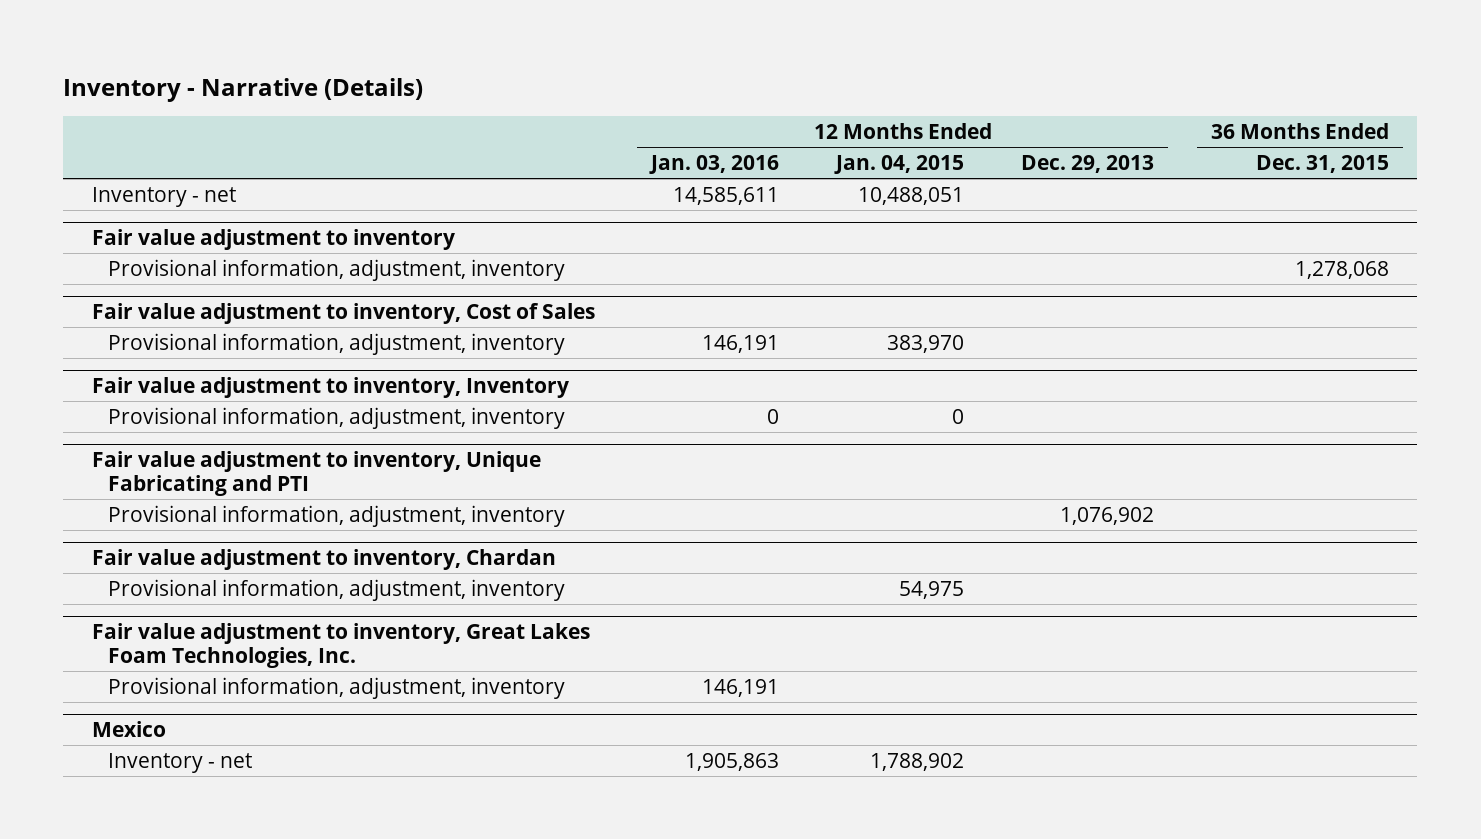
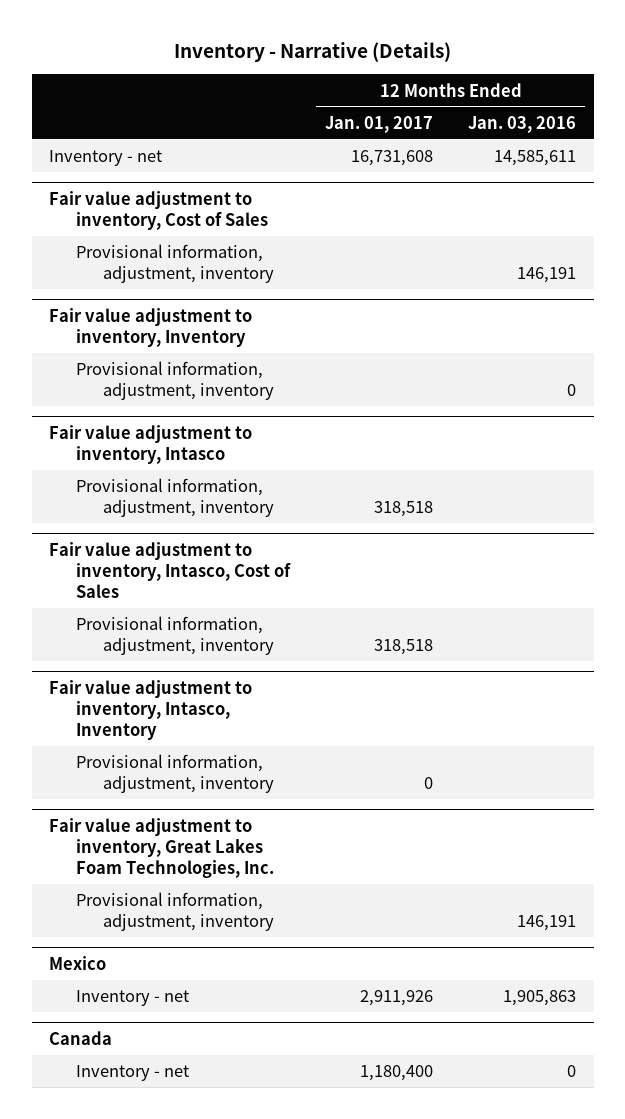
- | 12 Months Ended Jan. 03, 2016 | 12 Months Ended Jan. 04, 2015 | 12 Months Ended Dec. 29, 2013 | 36 Months Ended Dec. 31, 2015
+ | 12 Months Ended Jan. 01, 2017 | 12 Months Ended Jan. 03, 2016
- Fair value adjustment to inventory
- Provisional information, adjustment, inventory | | | | 1,278,068
- Fair value adjustment to inventory, Unique Fabricating and PTI
+ Fair value adjustment to inventory, Intasco
- Fair value adjustment to inventory, Chardan
+ Fair value adjustment to inventory, Intasco, Cost of Sales
+ Fair value adjustment to inventory, Intasco, Inventory
+ Provisional information, adjustment, inventory | 0 |
+ Canada
+ Inventory - net | 1,180,400 | 0

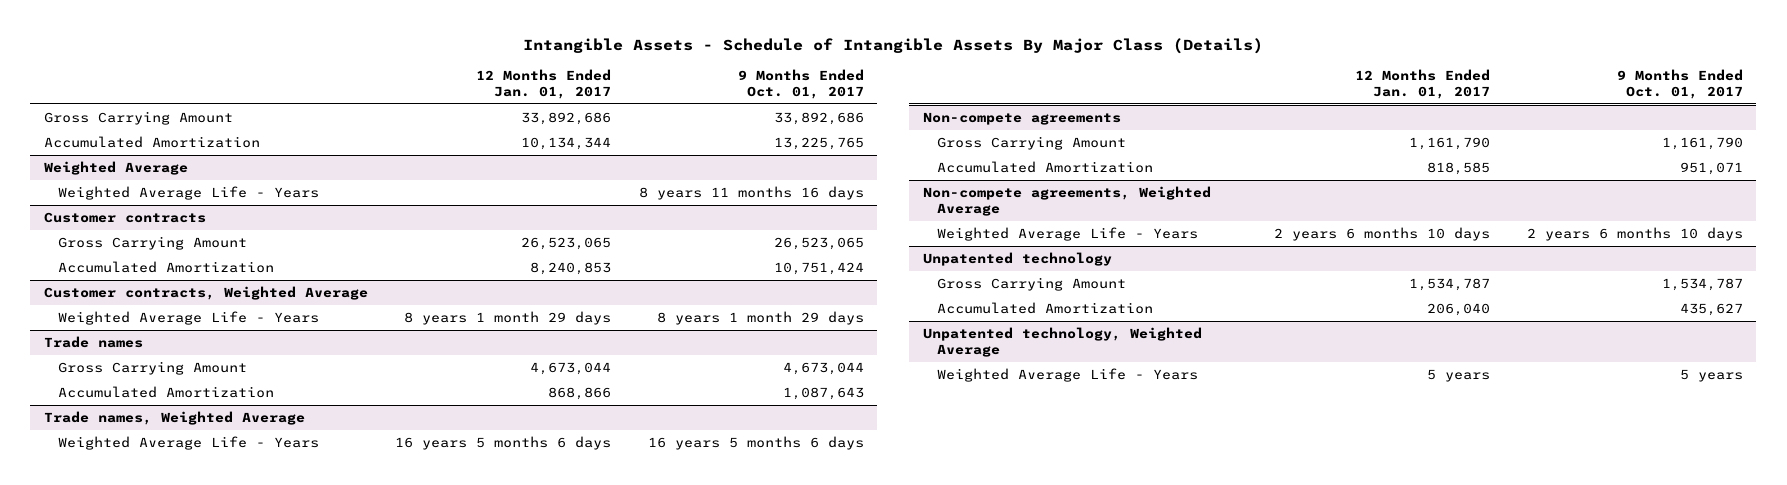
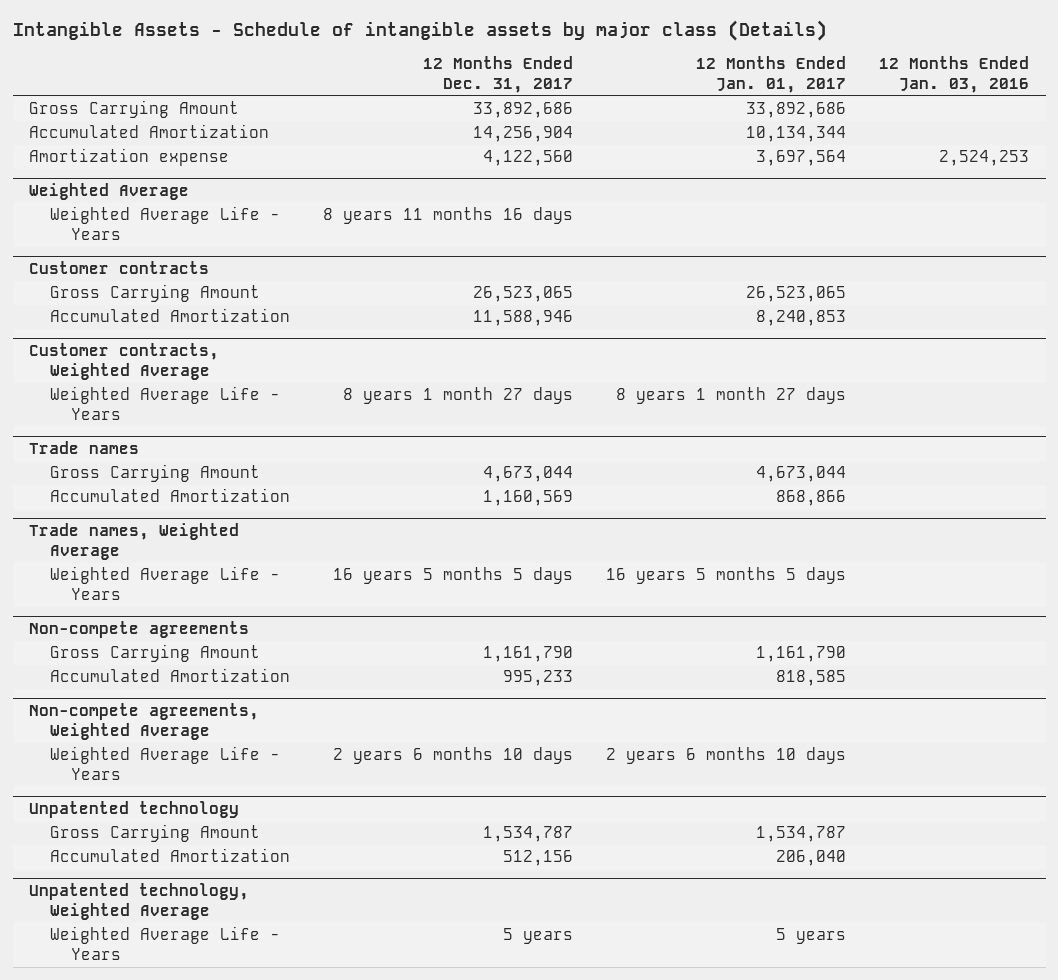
- Intangible Assets - Schedule of Intangible Assets By Major Class (Details)
+ Intangible Assets - Schedule of intangible assets by major class (Details)
- | 12 Months Ended Jan. 01, 2017 | 9 Months Ended Oct. 01, 2017
+ | 12 Months Ended Dec. 31, 2017 | 12 Months Ended Jan. 01, 2017 | 12 Months Ended Jan. 03, 2016
+ Amortization expense | 4,122,560 | 3,697,564 | 2,524,253
@ Customer contracts, Weighted Average
- Weighted Average Life - Years | 8 years 1 month 29 days | 8 years 1 month 29 days
+ Weighted Average Life - Years | 8 years 1 month 27 days | 8 years 1 month 27 days |
@ Trade names, Weighted Average
- Weighted Average Life - Years | 16 years 5 months 6 days | 16 years 5 months 6 days
+ Weighted Average Life - Years | 16 years 5 months 5 days | 16 years 5 months 5 days |

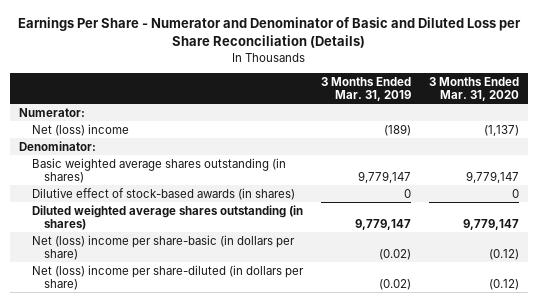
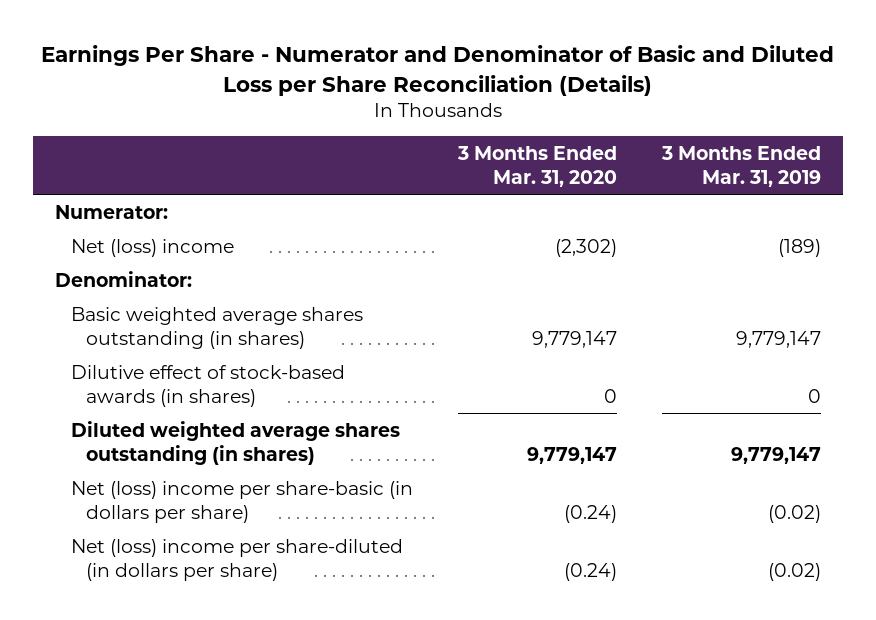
- | 3 Months Ended Mar. 31, 2019 | 3 Months Ended Mar. 31, 2020
+ | 3 Months Ended Mar. 31, 2020 | 3 Months Ended Mar. 31, 2019
- Net (loss) income | (189) | (1,137)
+ Net (loss) income | (2,302) | (189)
- Net (loss) income per share-basic (in dollars per share) | (0.02) | (0.12)
- Net (loss) income per share-diluted (in dollars per share) | (0.02) | (0.12)
+ Net (loss) income per share-basic (in dollars per share) | (0.24) | (0.02)
+ Net (loss) income per share-diluted (in dollars per share) | (0.24) | (0.02)

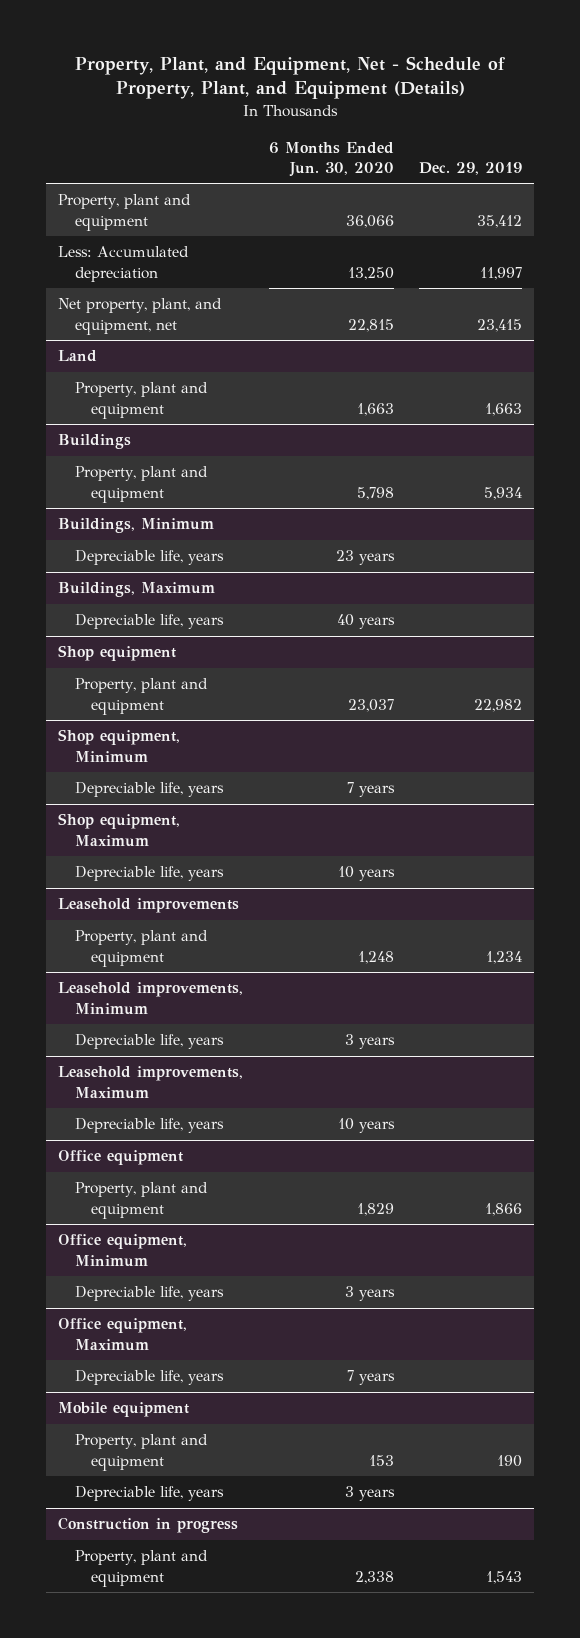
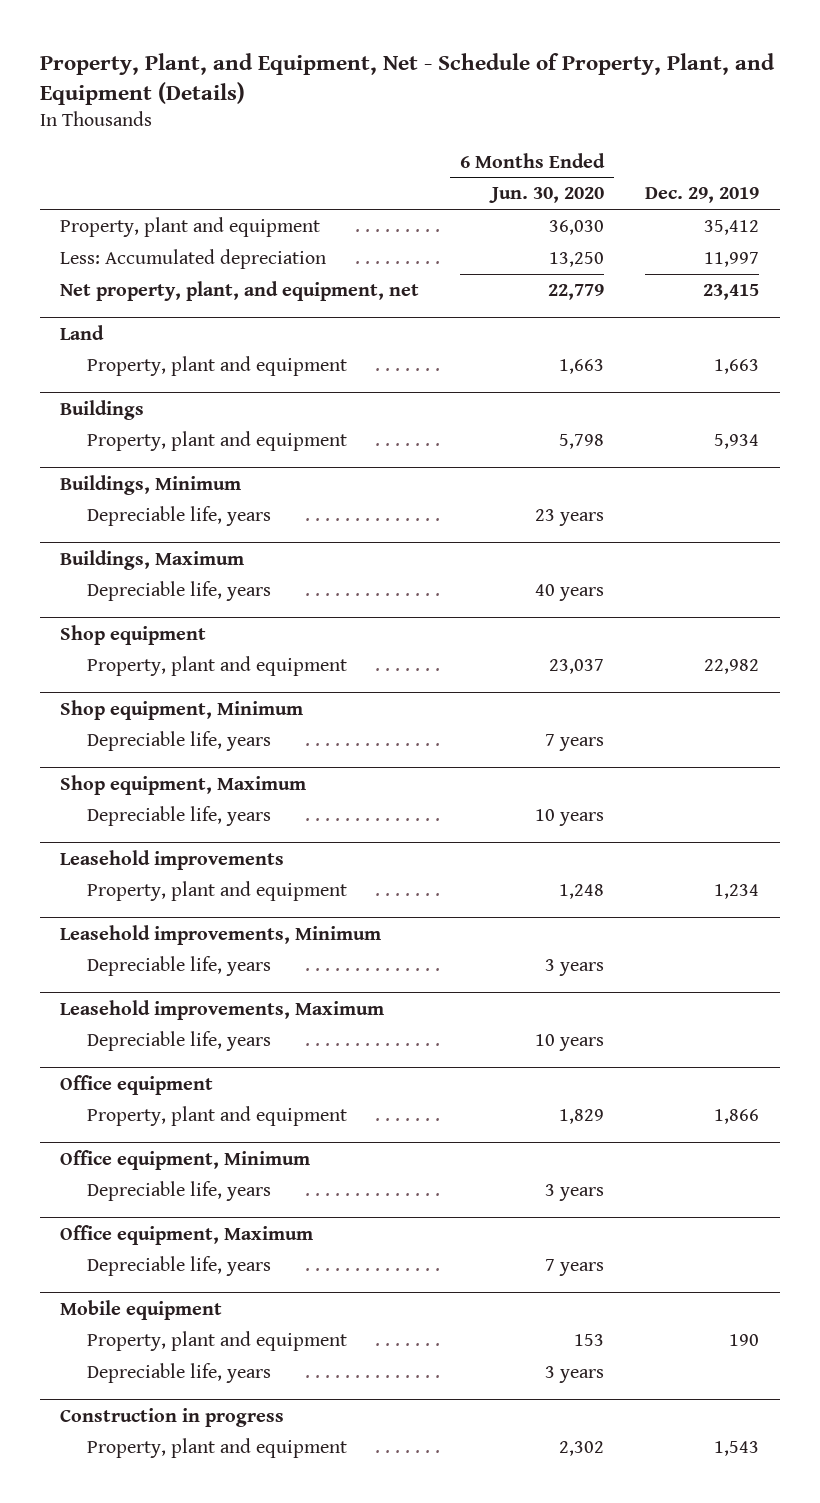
- Property, plant and equipment | 36,066 | 35,412
+ Property, plant and equipment | 36,030 | 35,412
- Net property, plant, and equipment, net | 22,815 | 23,415
+ Net property, plant, and equipment, net | 22,779 | 23,415
@ Construction in progress
- Property, plant and equipment | 2,338 | 1,543
+ Property, plant and equipment | 2,302 | 1,543

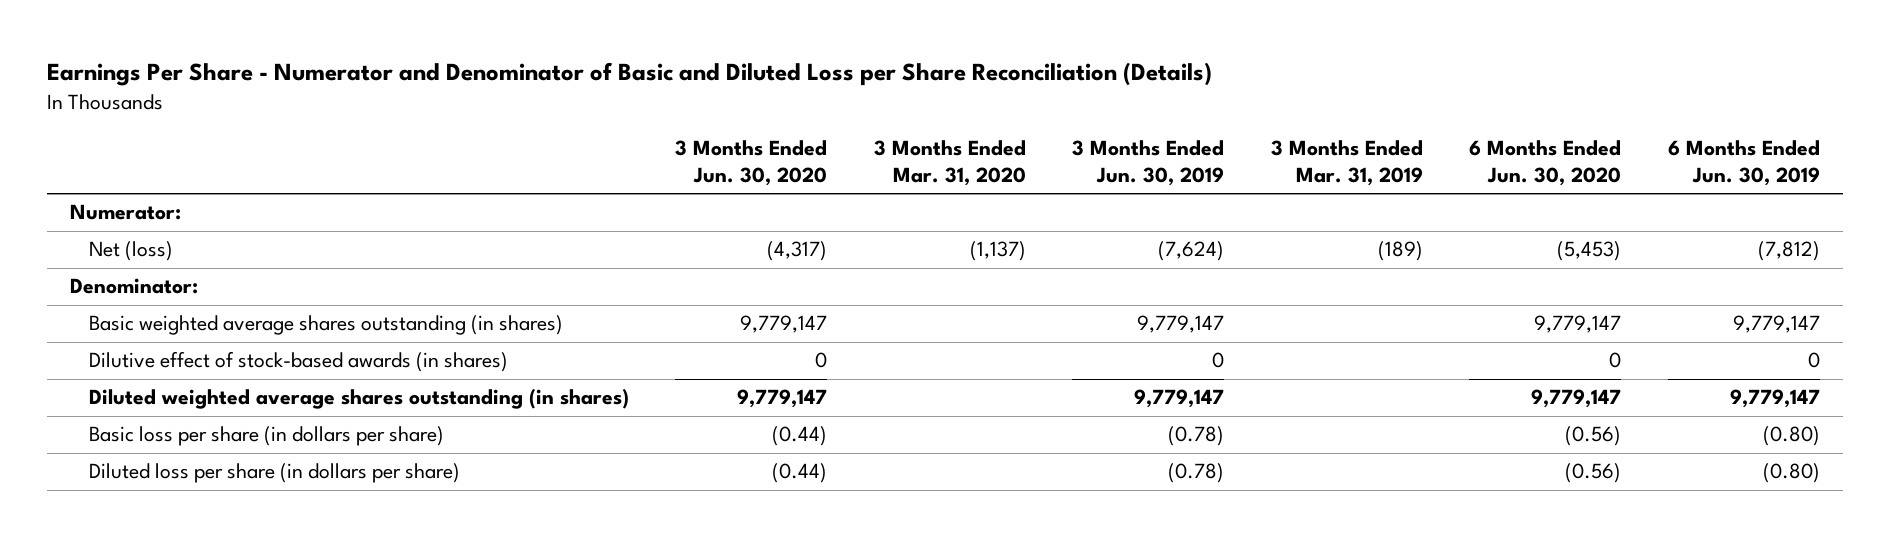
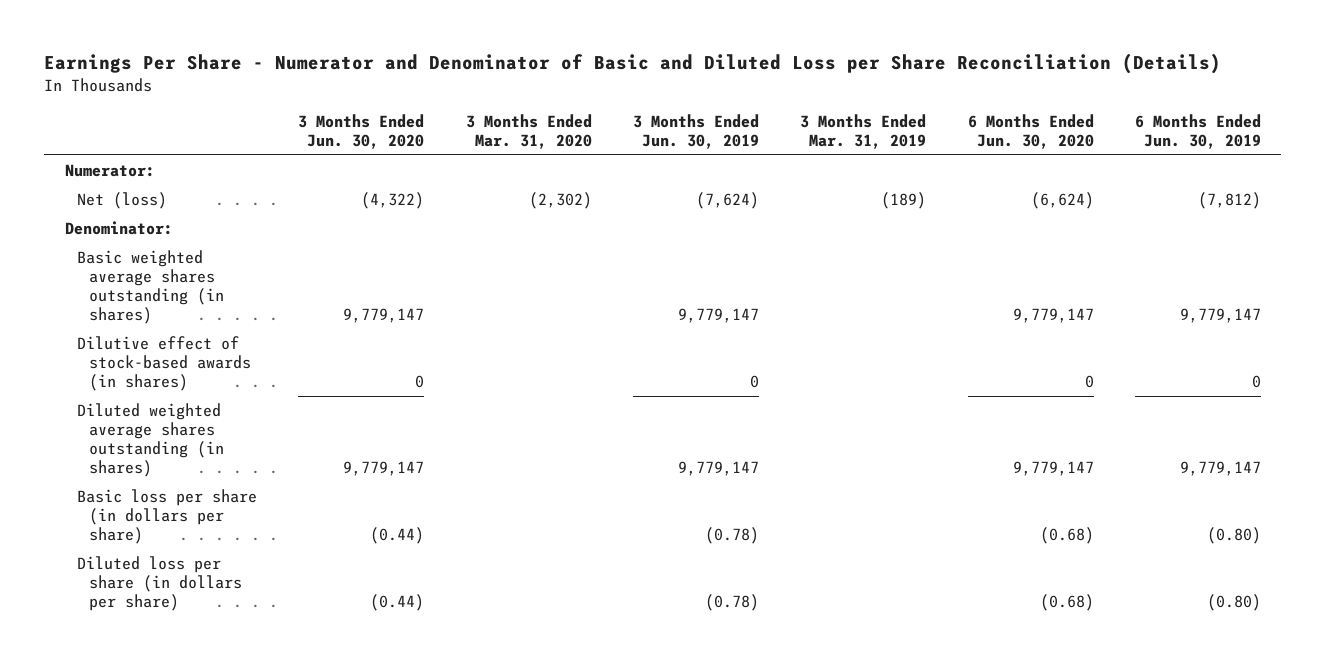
- Net (loss) | (4,317) | (1,137) | (7,624) | (189) | (5,453) | (7,812)
+ Net (loss) | (4,322) | (2,302) | (7,624) | (189) | (6,624) | (7,812)
- Basic loss per share (in dollars per share) | (0.44) | | (0.78) | | (0.56) | (0.80)
- Diluted loss per share (in dollars per share) | (0.44) | | (0.78) | | (0.56) | (0.80)
+ Basic loss per share (in dollars per share) | (0.44) | | (0.78) | | (0.68) | (0.80)
+ Diluted loss per share (in dollars per share) | (0.44) | | (0.78) | | (0.68) | (0.80)

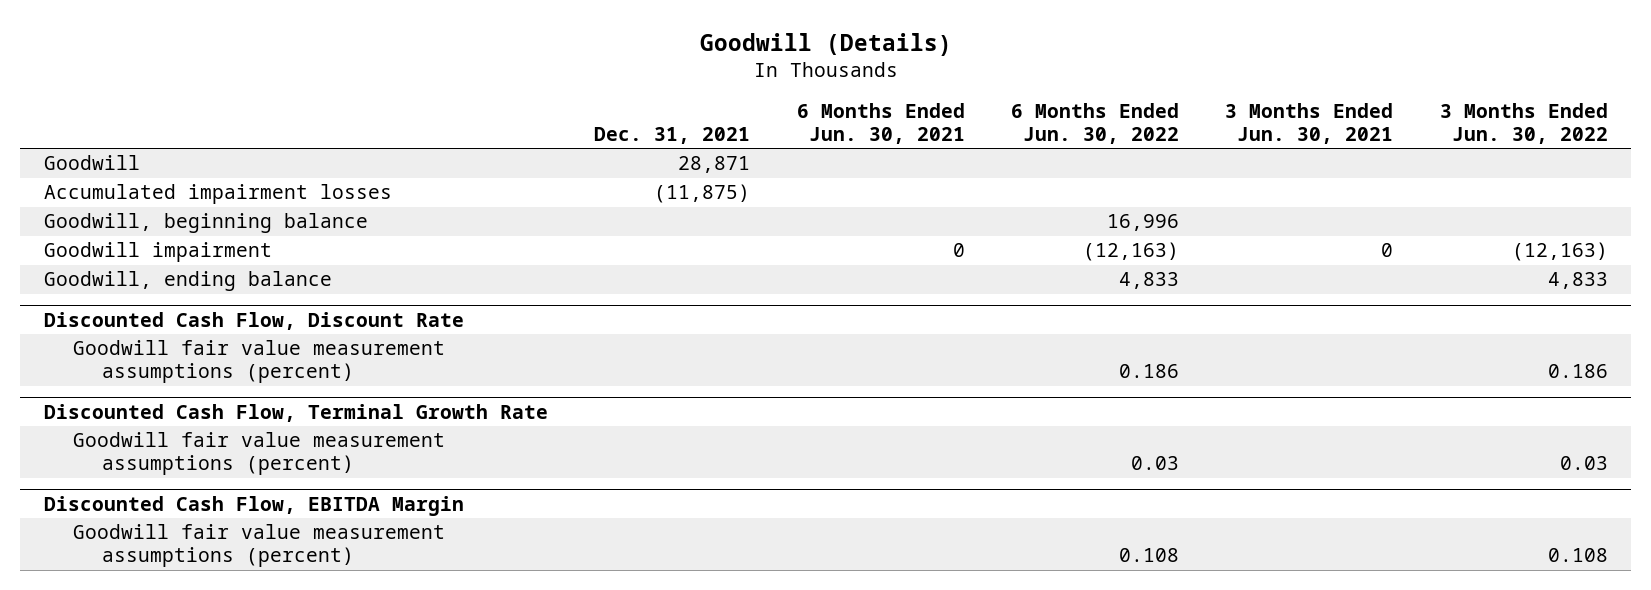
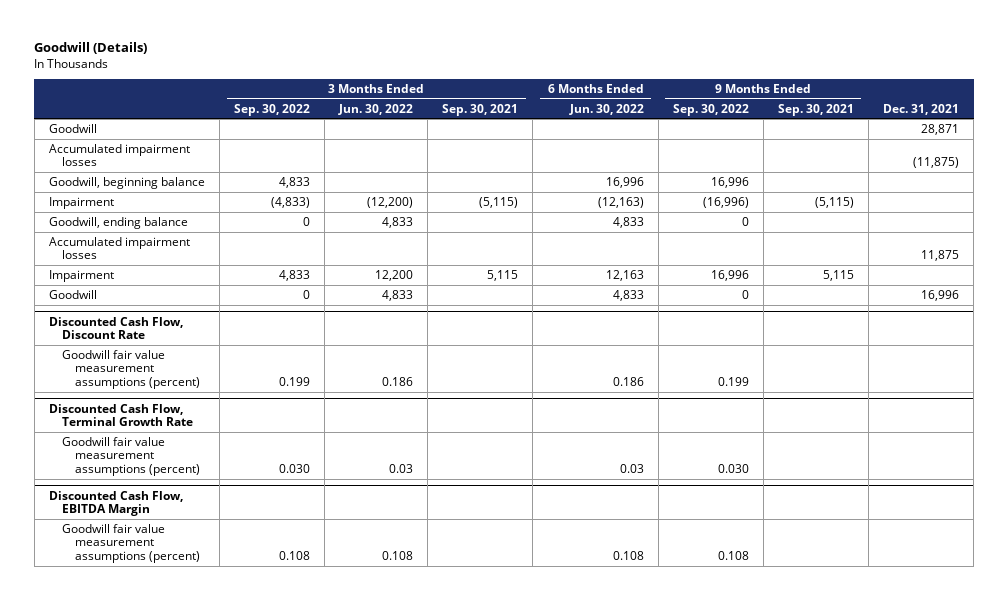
- | Dec. 31, 2021 | 6 Months Ended Jun. 30, 2021 | 6 Months Ended Jun. 30, 2022 | 3 Months Ended Jun. 30, 2021 | 3 Months Ended Jun. 30, 2022
+ | 3 Months Ended Sep. 30, 2022 | 3 Months Ended Jun. 30, 2022 | 3 Months Ended Sep. 30, 2021 | 6 Months Ended Jun. 30, 2022 | 9 Months Ended Sep. 30, 2022 | 9 Months Ended Sep. 30, 2021 | Dec. 31, 2021
- Goodwill impairment | | 0 | (12,163) | 0 | (12,163)
+ Impairment | (4,833) | (12,200) | (5,115) | (12,163) | (16,996) | (5,115) |
+ Accumulated impairment losses | | | | | | | 11,875
+ Impairment | 4,833 | 12,200 | 5,115 | 12,163 | 16,996 | 5,115 |
+ Goodwill | 0 | 4,833 | | 4,833 | 0 | | 16,996

